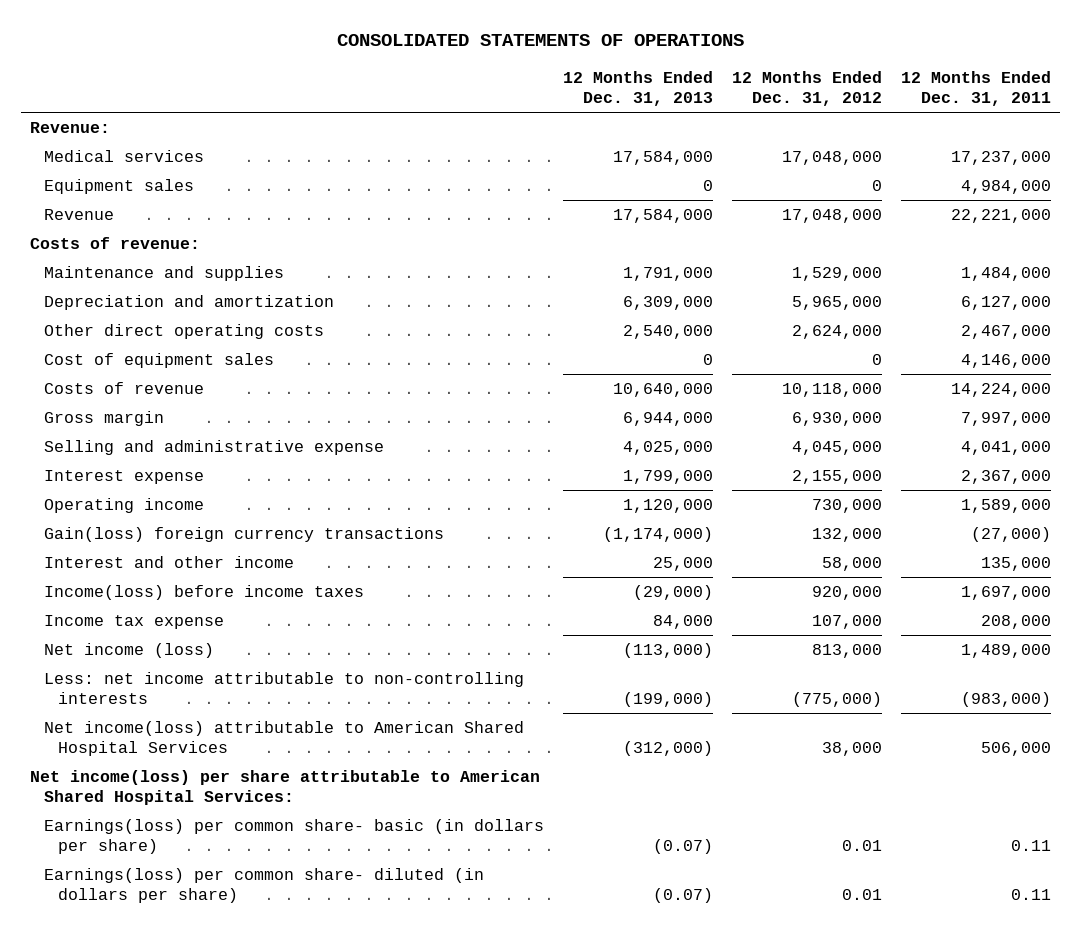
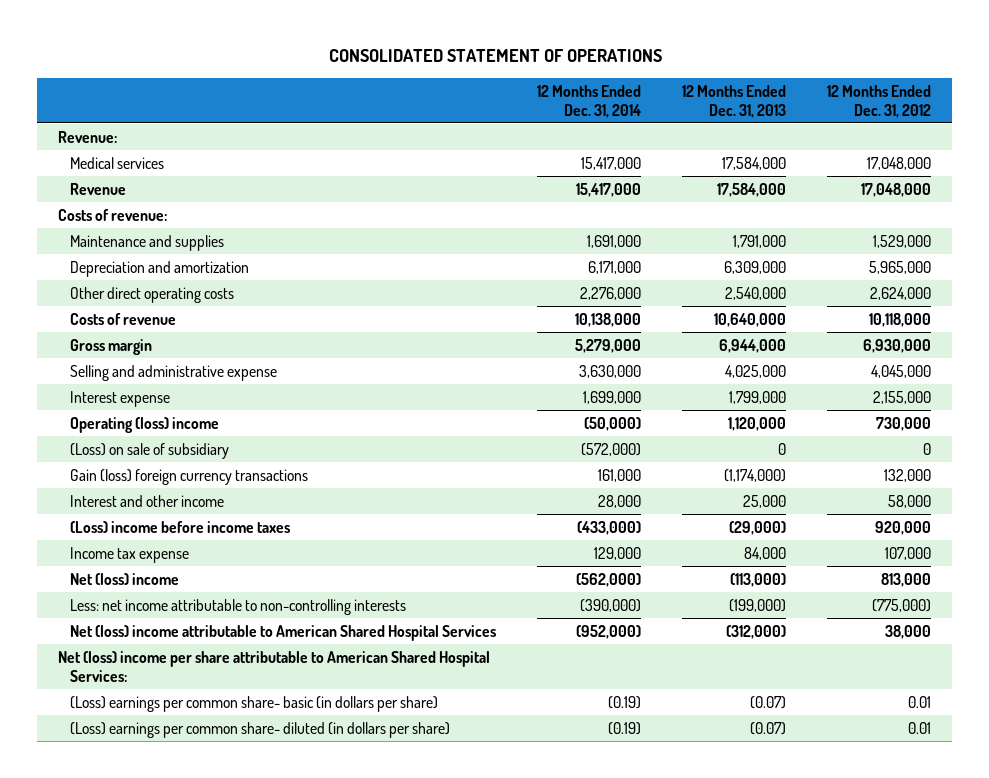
- CONSOLIDATED STATEMENTS OF OPERATIONS
+ CONSOLIDATED STATEMENT OF OPERATIONS
- | 12 Months Ended Dec. 31, 2013 | 12 Months Ended Dec. 31, 2012 | 12 Months Ended Dec. 31, 2011
+ | 12 Months Ended Dec. 31, 2014 | 12 Months Ended Dec. 31, 2013 | 12 Months Ended Dec. 31, 2012
- Equipment sales | 0 | 0 | 4,984,000
- Cost of equipment sales | 0 | 0 | 4,146,000
- Operating income | 1,120,000 | 730,000 | 1,589,000
- Gain(loss) foreign currency transactions | (1,174,000) | 132,000 | (27,000)
+ Operating (loss) income | (50,000) | 1,120,000 | 730,000
+ (Loss) on sale of subsidiary | (572,000) | 0 | 0
+ Gain (loss) foreign currency transactions | 161,000 | (1,174,000) | 132,000
- Income(loss) before income taxes | (29,000) | 920,000 | 1,697,000
+ (Loss) income before income taxes | (433,000) | (29,000) | 920,000
- Net income (loss) | (113,000) | 813,000 | 1,489,000
+ Net (loss) income | (562,000) | (113,000) | 813,000
- Net income(loss) attributable to American Shared Hospital Services | (312,000) | 38,000 | 506,000
- Net income(loss) per share attributable to American Shared Hospital Services:
- Earnings(loss) per common share- basic (in dollars per share) | (0.07) | 0.01 | 0.11
- Earnings(loss) per common share- diluted (in dollars per share) | (0.07) | 0.01 | 0.11
+ Net (loss) income attributable to American Shared Hospital Services | (952,000) | (312,000) | 38,000
+ Net (loss) income per share attributable to American Shared Hospital Services:
+ (Loss) earnings per common share- basic (in dollars per share) | (0.19) | (0.07) | 0.01
+ (Loss) earnings per common share- diluted (in dollars per share) | (0.19) | (0.07) | 0.01

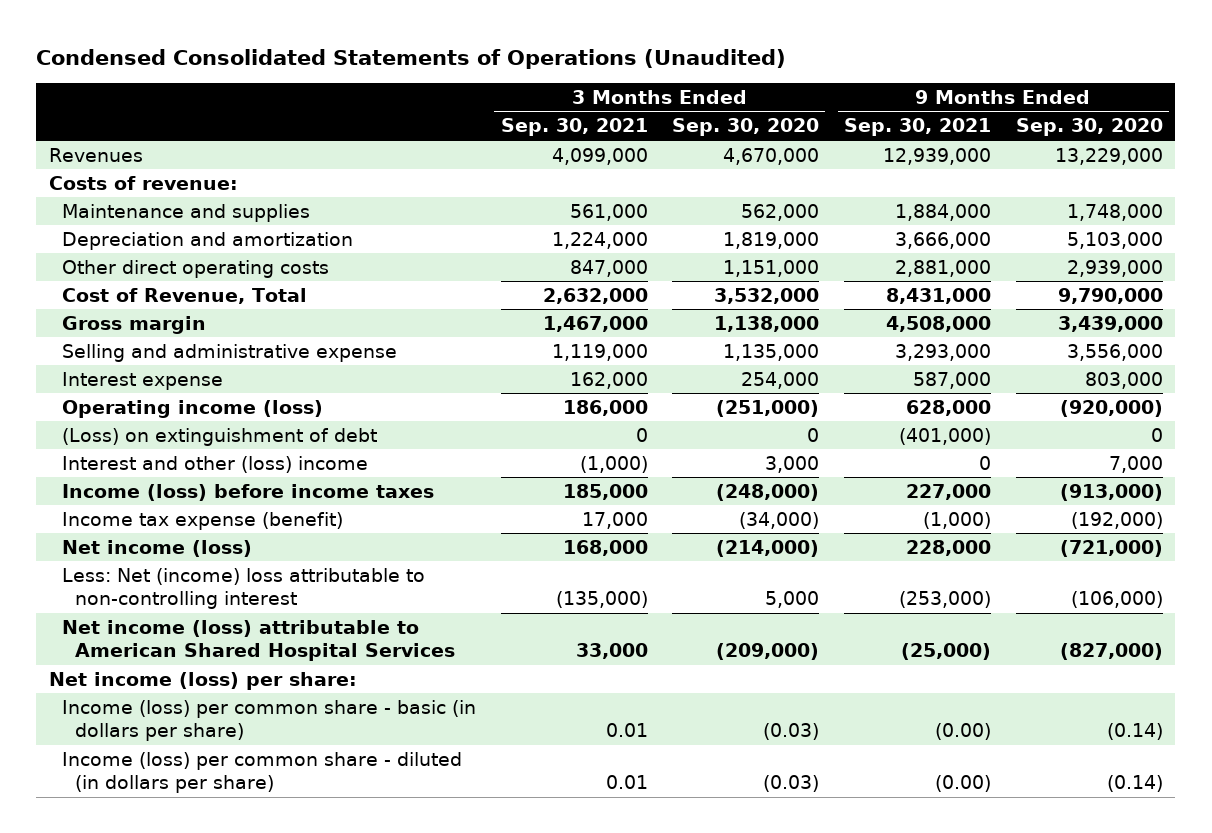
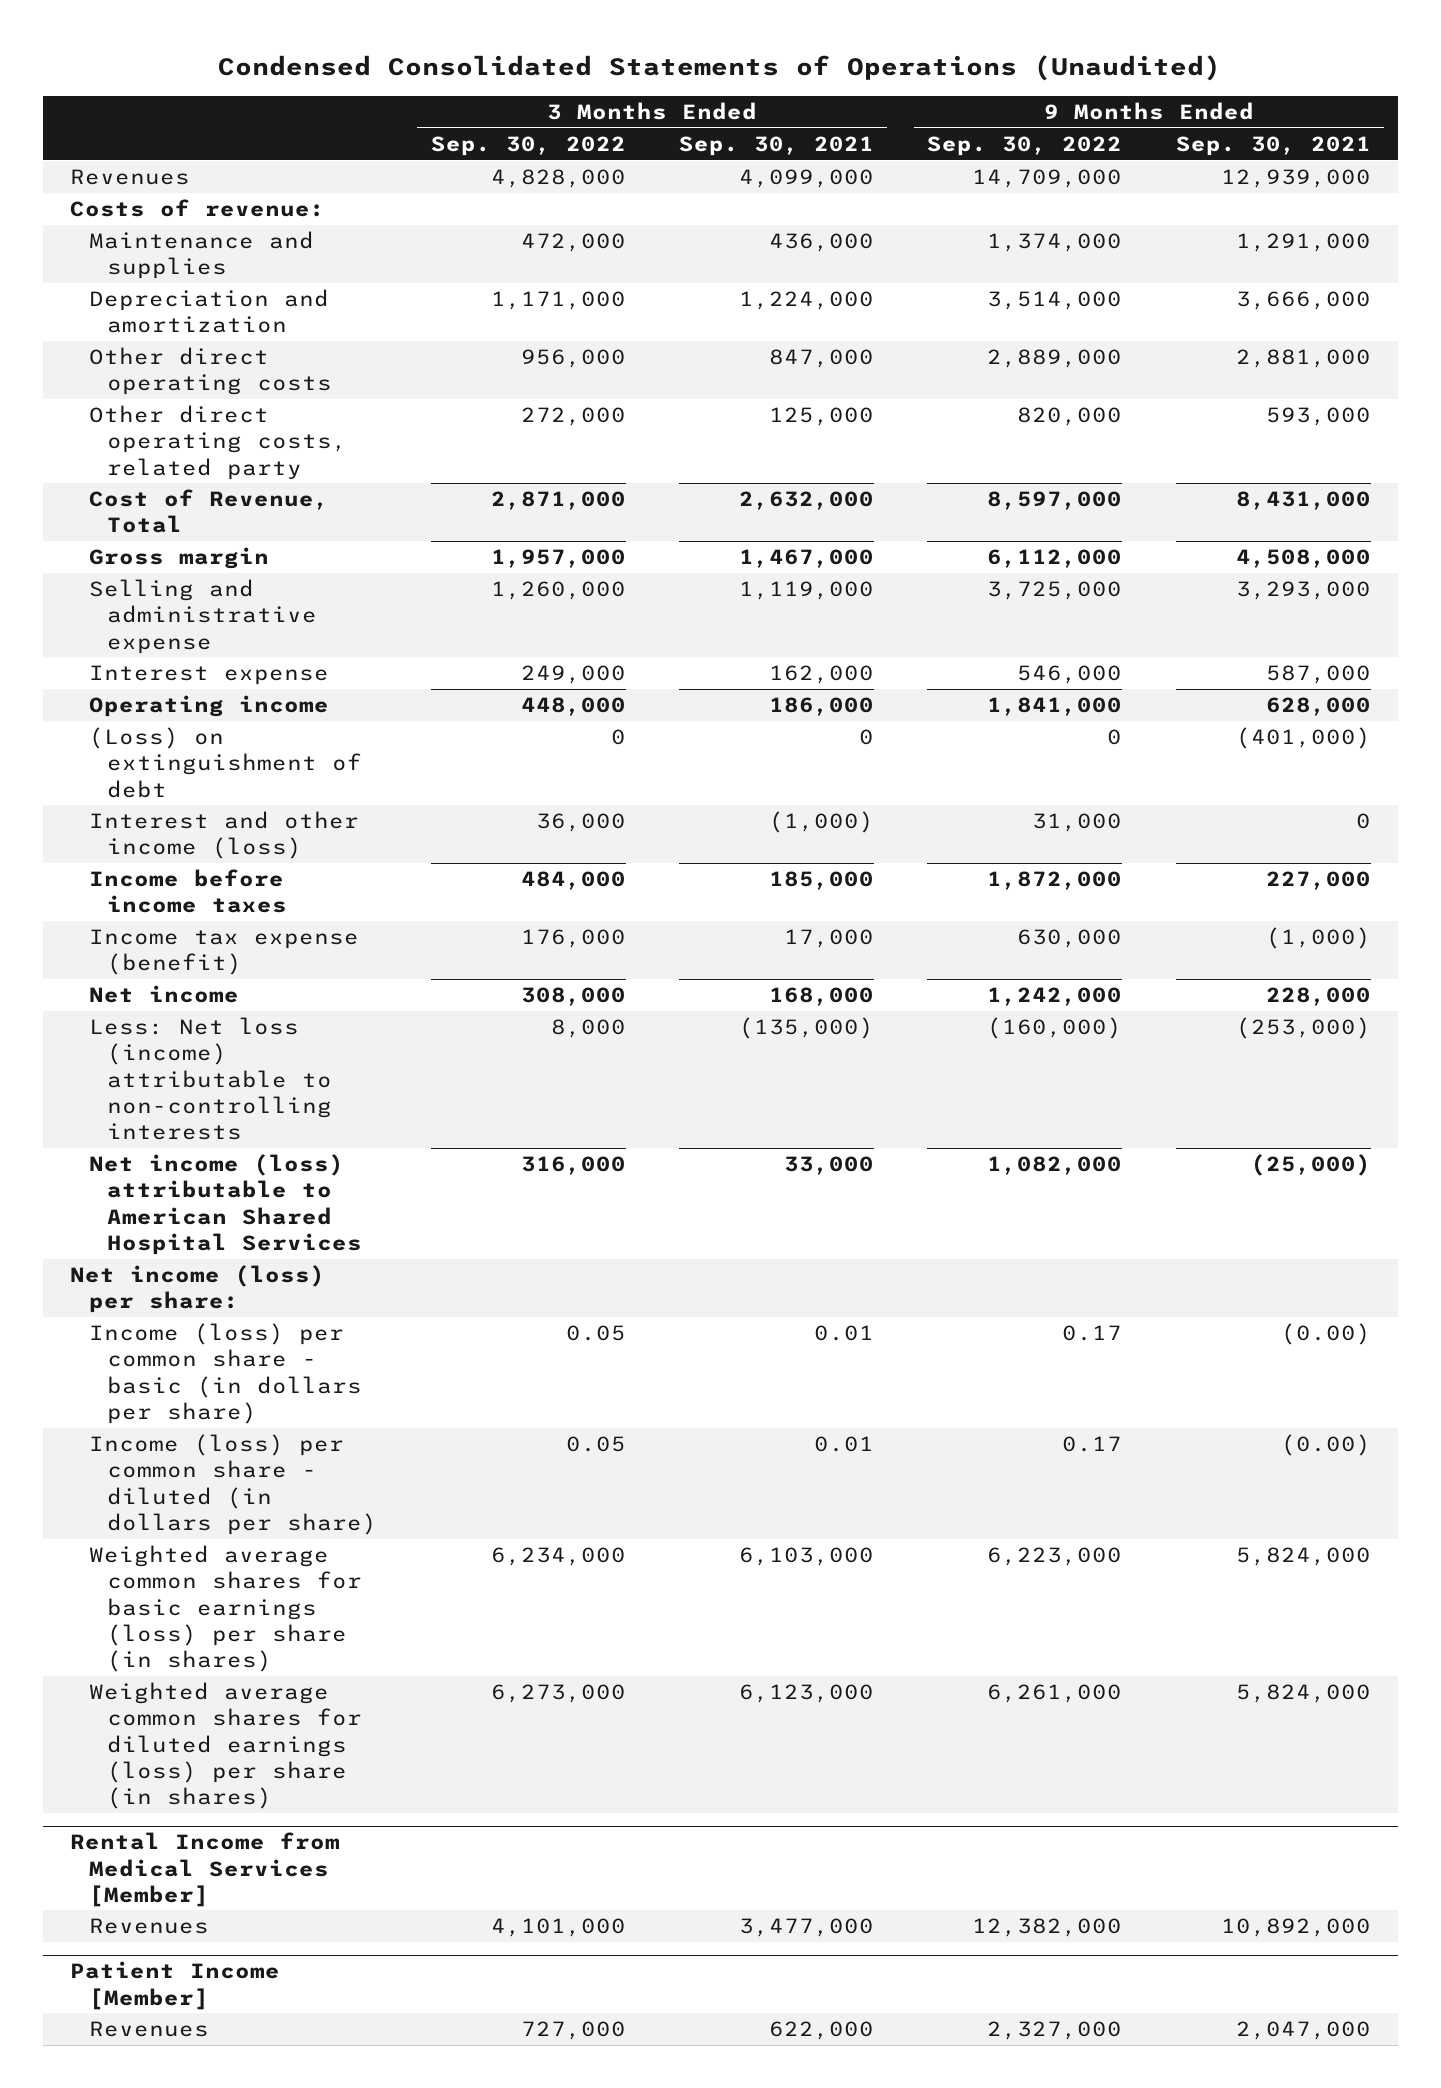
- | 3 Months Ended Sep. 30, 2021 | 3 Months Ended Sep. 30, 2020 | 9 Months Ended Sep. 30, 2021 | 9 Months Ended Sep. 30, 2020
+ | 3 Months Ended Sep. 30, 2022 | 3 Months Ended Sep. 30, 2021 | 9 Months Ended Sep. 30, 2022 | 9 Months Ended Sep. 30, 2021
- Maintenance and supplies | 561,000 | 562,000 | 1,884,000 | 1,748,000
+ Maintenance and supplies | 472,000 | 436,000 | 1,374,000 | 1,291,000
+ Other direct operating costs, related party | 272,000 | 125,000 | 820,000 | 593,000
- Operating income (loss) | 186,000 | (251,000) | 628,000 | (920,000)
+ Operating income | 448,000 | 186,000 | 1,841,000 | 628,000
- Interest and other (loss) income | (1,000) | 3,000 | 0 | 7,000
- Income (loss) before income taxes | 185,000 | (248,000) | 227,000 | (913,000)
+ Interest and other income (loss) | 36,000 | (1,000) | 31,000 | 0
+ Income before income taxes | 484,000 | 185,000 | 1,872,000 | 227,000
- Net income (loss) | 168,000 | (214,000) | 228,000 | (721,000)
- Less: Net (income) loss attributable to non-controlling interest | (135,000) | 5,000 | (253,000) | (106,000)
+ Net income | 308,000 | 168,000 | 1,242,000 | 228,000
+ Less: Net loss (income) attributable to non-controlling interests | 8,000 | (135,000) | (160,000) | (253,000)
+ Weighted average common shares for basic earnings (loss) per share (in shares) | 6,234,000 | 6,103,000 | 6,223,000 | 5,824,000
+ Weighted average common shares for diluted earnings (loss) per share (in shares) | 6,273,000 | 6,123,000 | 6,261,000 | 5,824,000
+ Rental Income from Medical Services [Member]
+ Revenues | 4,101,000 | 3,477,000 | 12,382,000 | 10,892,000
+ Patient Income [Member]
+ Revenues | 727,000 | 622,000 | 2,327,000 | 2,047,000

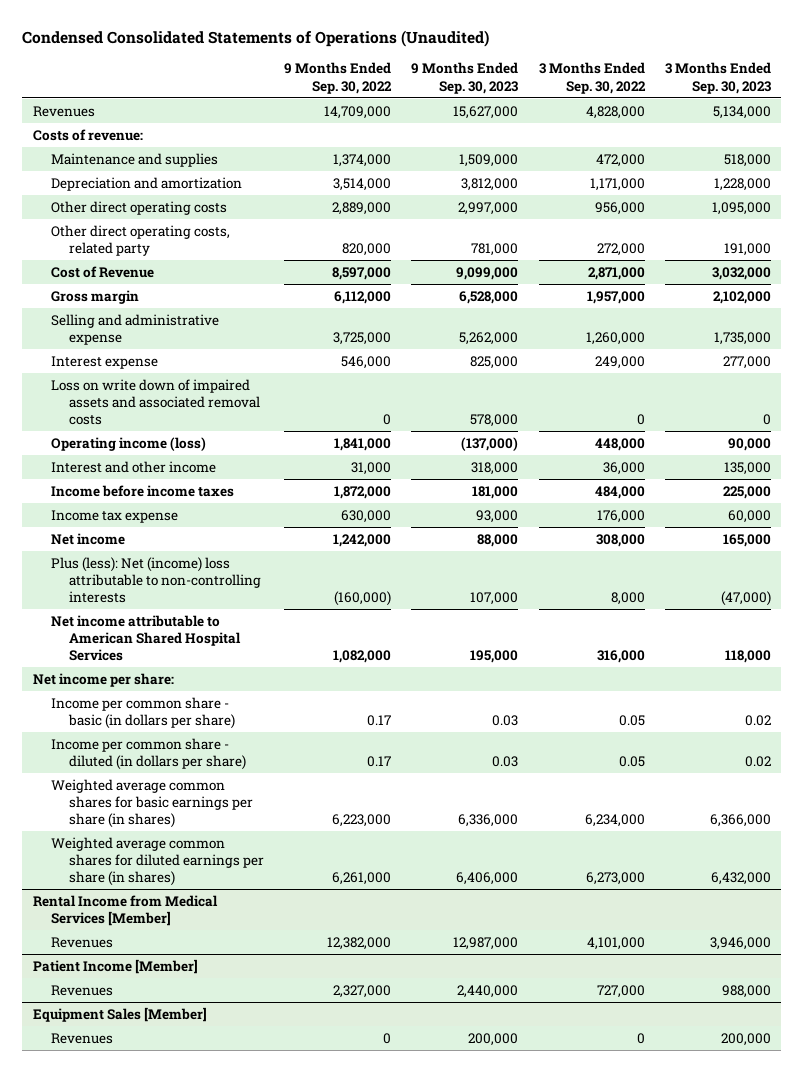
- | 3 Months Ended Sep. 30, 2022 | 3 Months Ended Sep. 30, 2021 | 9 Months Ended Sep. 30, 2022 | 9 Months Ended Sep. 30, 2021
+ | 9 Months Ended Sep. 30, 2022 | 9 Months Ended Sep. 30, 2023 | 3 Months Ended Sep. 30, 2022 | 3 Months Ended Sep. 30, 2023
- Cost of Revenue, Total | 2,871,000 | 2,632,000 | 8,597,000 | 8,431,000
+ Cost of Revenue | 8,597,000 | 9,099,000 | 2,871,000 | 3,032,000
- Operating income | 448,000 | 186,000 | 1,841,000 | 628,000
- (Loss) on extinguishment of debt | 0 | 0 | 0 | (401,000)
- Interest and other income (loss) | 36,000 | (1,000) | 31,000 | 0
+ Loss on write down of impaired assets and associated removal costs | 0 | 578,000 | 0 | 0
+ Operating income (loss) | 1,841,000 | (137,000) | 448,000 | 90,000
+ Interest and other income | 31,000 | 318,000 | 36,000 | 135,000
- Income tax expense (benefit) | 176,000 | 17,000 | 630,000 | (1,000)
+ Income tax expense | 630,000 | 93,000 | 176,000 | 60,000
- Less: Net loss (income) attributable to non-controlling interests | 8,000 | (135,000) | (160,000) | (253,000)
- Net income (loss) attributable to American Shared Hospital Services | 316,000 | 33,000 | 1,082,000 | (25,000)
- Net income (loss) per share:
- Income (loss) per common share - basic (in dollars per share) | 0.05 | 0.01 | 0.17 | (0.00)
- Income (loss) per common share - diluted (in dollars per share) | 0.05 | 0.01 | 0.17 | (0.00)
- Weighted average common shares for basic earnings (loss) per share (in shares) | 6,234,000 | 6,103,000 | 6,223,000 | 5,824,000
- Weighted average common shares for diluted earnings (loss) per share (in shares) | 6,273,000 | 6,123,000 | 6,261,000 | 5,824,000
+ Plus (less): Net (income) loss attributable to non-controlling interests | (160,000) | 107,000 | 8,000 | (47,000)
+ Net income attributable to American Shared Hospital Services | 1,082,000 | 195,000 | 316,000 | 118,000
+ Net income per share:
+ Income per common share - basic (in dollars per share) | 0.17 | 0.03 | 0.05 | 0.02
+ Income per common share - diluted (in dollars per share) | 0.17 | 0.03 | 0.05 | 0.02
+ Weighted average common shares for basic earnings per share (in shares) | 6,223,000 | 6,336,000 | 6,234,000 | 6,366,000
+ Weighted average common shares for diluted earnings per share (in shares) | 6,261,000 | 6,406,000 | 6,273,000 | 6,432,000
+ Equipment Sales [Member]
+ Revenues | 0 | 200,000 | 0 | 200,000

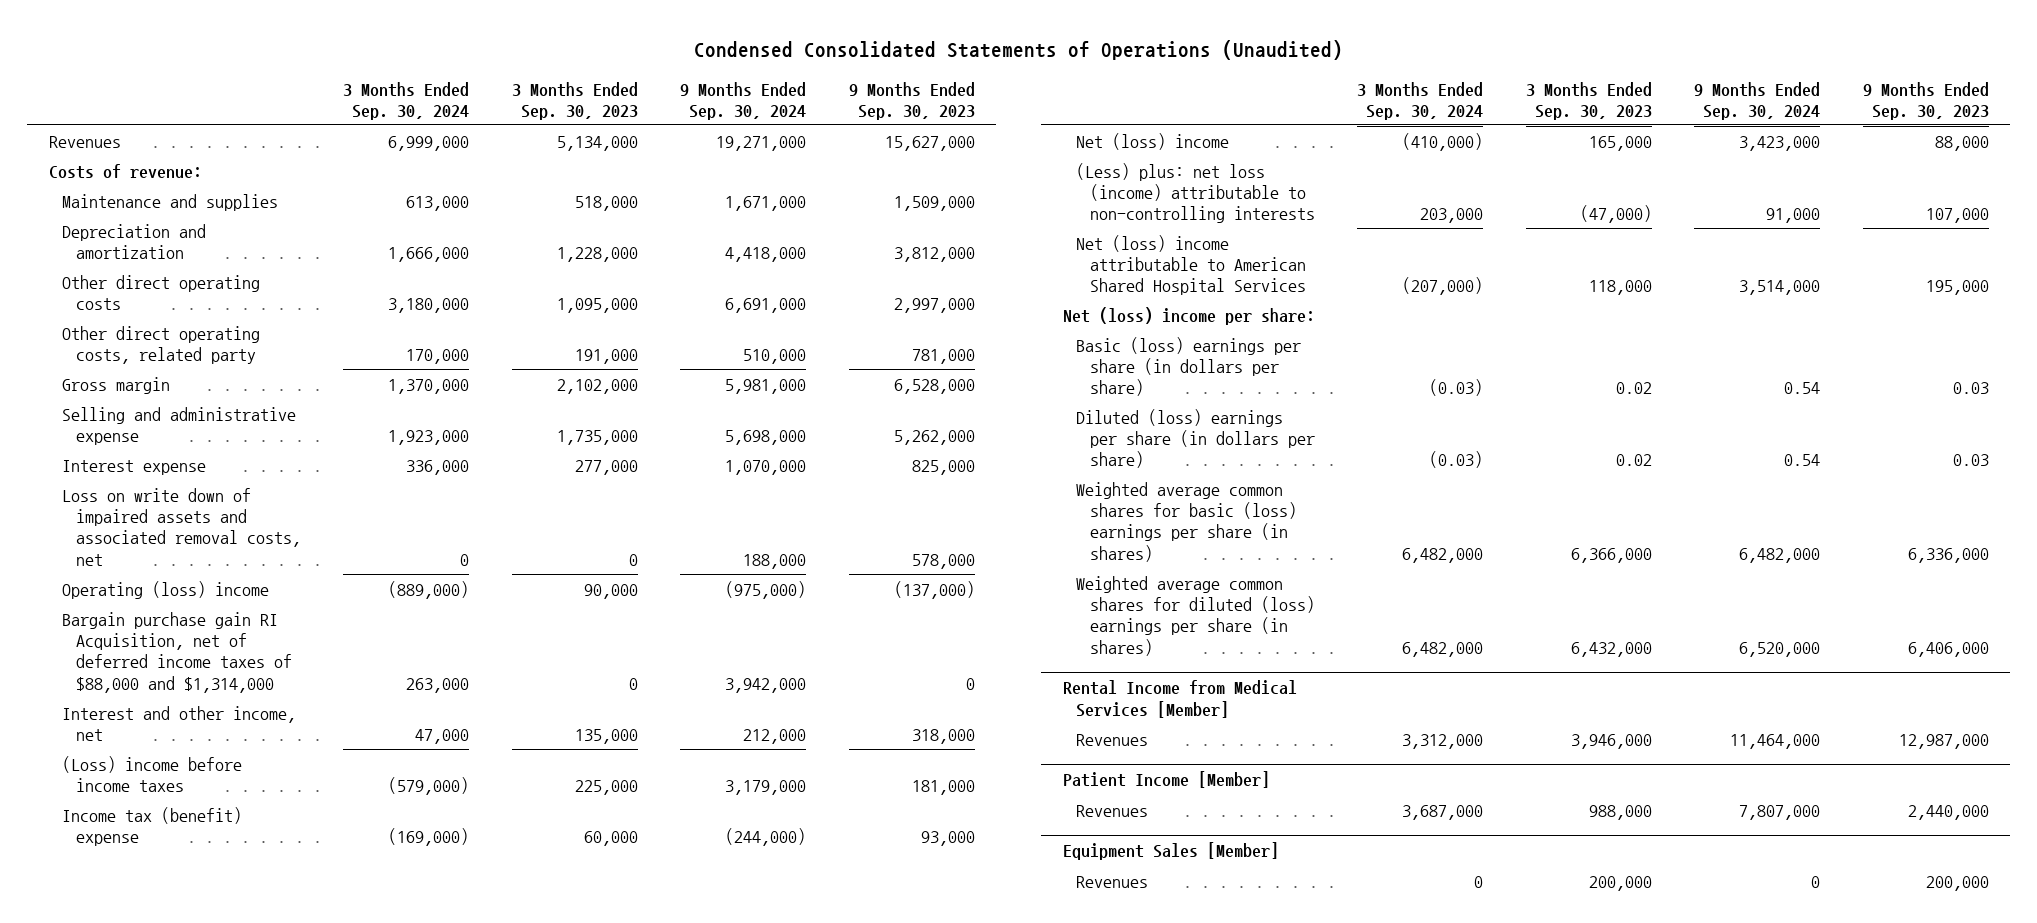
- | 9 Months Ended Sep. 30, 2022 | 9 Months Ended Sep. 30, 2023 | 3 Months Ended Sep. 30, 2022 | 3 Months Ended Sep. 30, 2023
+ | 3 Months Ended Sep. 30, 2024 | 3 Months Ended Sep. 30, 2023 | 9 Months Ended Sep. 30, 2024 | 9 Months Ended Sep. 30, 2023
- Cost of Revenue | 8,597,000 | 9,099,000 | 2,871,000 | 3,032,000
- Loss on write down of impaired assets and associated removal costs | 0 | 578,000 | 0 | 0
- Operating income (loss) | 1,841,000 | (137,000) | 448,000 | 90,000
- Interest and other income | 31,000 | 318,000 | 36,000 | 135,000
- Income before income taxes | 1,872,000 | 181,000 | 484,000 | 225,000
- Income tax expense | 630,000 | 93,000 | 176,000 | 60,000
- Net income | 1,242,000 | 88,000 | 308,000 | 165,000
- Plus (less): Net (income) loss attributable to non-controlling interests | (160,000) | 107,000 | 8,000 | (47,000)
- Net income attributable to American Shared Hospital Services | 1,082,000 | 195,000 | 316,000 | 118,000
- Net income per share:
- Income per common share - basic (in dollars per share) | 0.17 | 0.03 | 0.05 | 0.02
- Income per common share - diluted (in dollars per share) | 0.17 | 0.03 | 0.05 | 0.02
- Weighted average common shares for basic earnings per share (in shares) | 6,223,000 | 6,336,000 | 6,234,000 | 6,366,000
- Weighted average common shares for diluted earnings per share (in shares) | 6,261,000 | 6,406,000 | 6,273,000 | 6,432,000
+ Loss on write down of impaired assets and associated removal costs, net | 0 | 0 | 188,000 | 578,000
+ Operating (loss) income | (889,000) | 90,000 | (975,000) | (137,000)
+ Bargain purchase gain RI Acquisition, net of deferred income taxes of $88,000 and $1,314,000 | 263,000 | 0 | 3,942,000 | 0
+ Interest and other income, net | 47,000 | 135,000 | 212,000 | 318,000
+ (Loss) income before income taxes | (579,000) | 225,000 | 3,179,000 | 181,000
+ Income tax (benefit) expense | (169,000) | 60,000 | (244,000) | 93,000
+ Net (loss) income | (410,000) | 165,000 | 3,423,000 | 88,000
+ (Less) plus: net loss (income) attributable to non-controlling interests | 203,000 | (47,000) | 91,000 | 107,000
+ Net (loss) income attributable to American Shared Hospital Services | (207,000) | 118,000 | 3,514,000 | 195,000
+ Net (loss) income per share:
+ Basic (loss) earnings per share (in dollars per share) | (0.03) | 0.02 | 0.54 | 0.03
+ Diluted (loss) earnings per share (in dollars per share) | (0.03) | 0.02 | 0.54 | 0.03
+ Weighted average common shares for basic (loss) earnings per share (in shares) | 6,482,000 | 6,366,000 | 6,482,000 | 6,336,000
+ Weighted average common shares for diluted (loss) earnings per share (in shares) | 6,482,000 | 6,432,000 | 6,520,000 | 6,406,000

